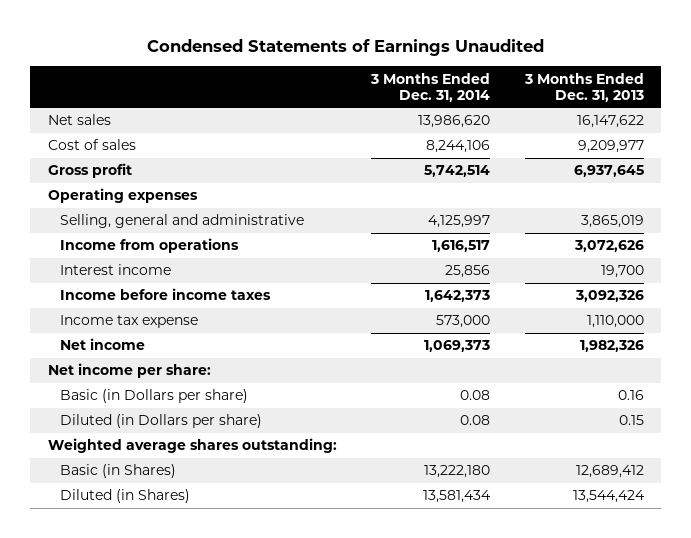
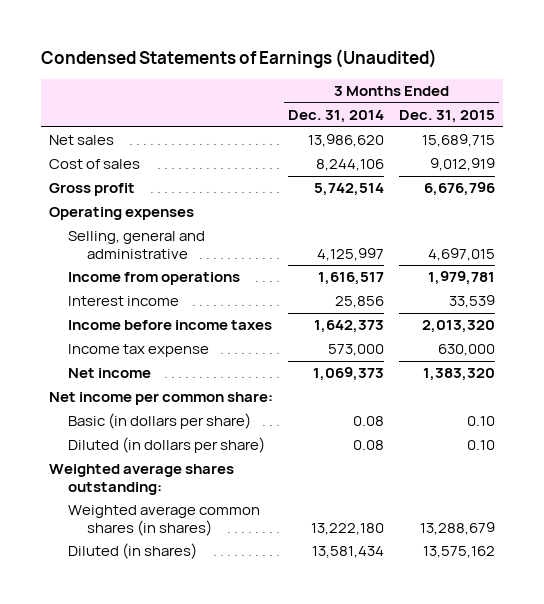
- Condensed Statements of Earnings Unaudited
+ Condensed Statements of Earnings (Unaudited)
- | 3 Months Ended Dec. 31, 2014 | 3 Months Ended Dec. 31, 2013
+ | 3 Months Ended Dec. 31, 2014 | 3 Months Ended Dec. 31, 2015
- Net income per share:
- Basic (in Dollars per share) | 0.08 | 0.16
- Diluted (in Dollars per share) | 0.08 | 0.15
+ Net income per common share:
+ Basic (in dollars per share) | 0.08 | 0.10
+ Diluted (in dollars per share) | 0.08 | 0.10
- Basic (in Shares) | 13,222,180 | 12,689,412
- Diluted (in Shares) | 13,581,434 | 13,544,424
+ Weighted average common shares (in shares) | 13,222,180 | 13,288,679
+ Diluted (in shares) | 13,581,434 | 13,575,162

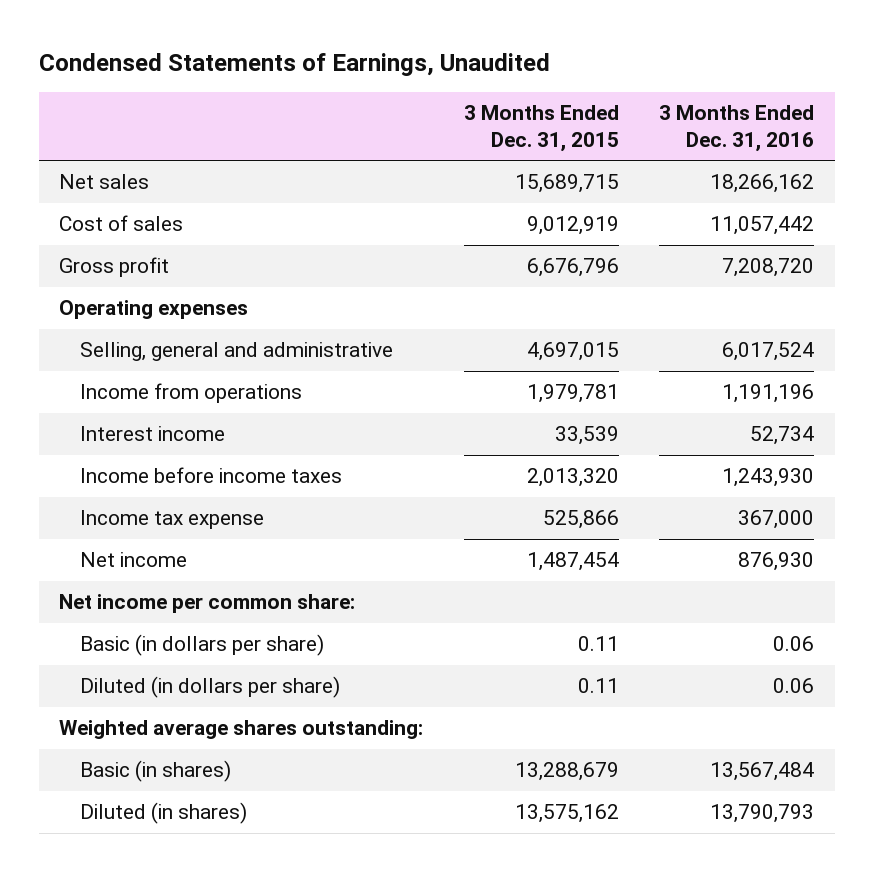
- Condensed Statements of Earnings (Unaudited)
+ Condensed Statements of Earnings, Unaudited
- | 3 Months Ended Dec. 31, 2014 | 3 Months Ended Dec. 31, 2015
+ | 3 Months Ended Dec. 31, 2015 | 3 Months Ended Dec. 31, 2016
- Income tax expense | 573,000 | 630,000
- Net income | 1,069,373 | 1,383,320
+ Income tax expense | 525,866 | 367,000
+ Net income | 1,487,454 | 876,930
- Basic (in dollars per share) | 0.08 | 0.10
- Diluted (in dollars per share) | 0.08 | 0.10
+ Basic (in dollars per share) | 0.11 | 0.06
+ Diluted (in dollars per share) | 0.11 | 0.06
- Weighted average common shares (in shares) | 13,222,180 | 13,288,679
+ Basic (in shares) | 13,288,679 | 13,567,484

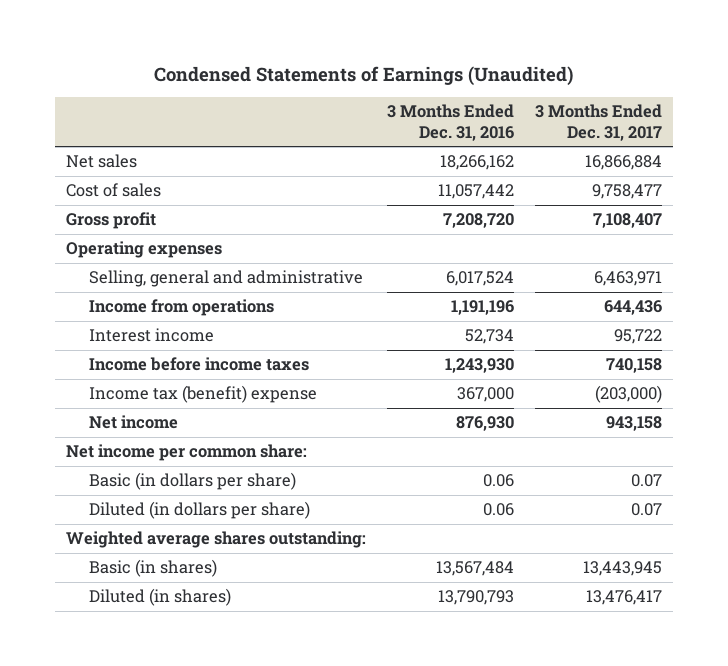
- Condensed Statements of Earnings, Unaudited
+ Condensed Statements of Earnings (Unaudited)
- | 3 Months Ended Dec. 31, 2015 | 3 Months Ended Dec. 31, 2016
+ | 3 Months Ended Dec. 31, 2016 | 3 Months Ended Dec. 31, 2017
- Income tax expense | 525,866 | 367,000
+ Income tax (benefit) expense | 367,000 | (203,000)

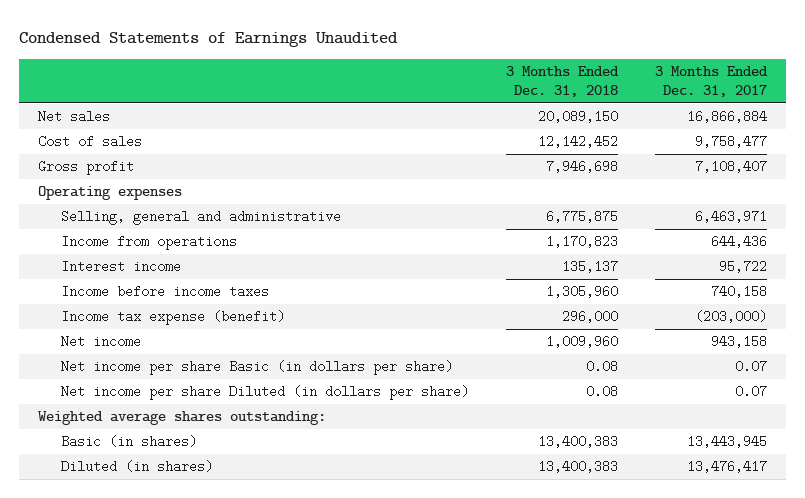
- Condensed Statements of Earnings (Unaudited)
+ Condensed Statements of Earnings Unaudited
- | 3 Months Ended Dec. 31, 2016 | 3 Months Ended Dec. 31, 2017
+ | 3 Months Ended Dec. 31, 2018 | 3 Months Ended Dec. 31, 2017
- Income tax (benefit) expense | 367,000 | (203,000)
+ Income tax expense (benefit) | 296,000 | (203,000)
- Net income per common share:
- Basic (in dollars per share) | 0.06 | 0.07
- Diluted (in dollars per share) | 0.06 | 0.07
+ Net income per share Basic (in dollars per share) | 0.08 | 0.07
+ Net income per share Diluted (in dollars per share) | 0.08 | 0.07

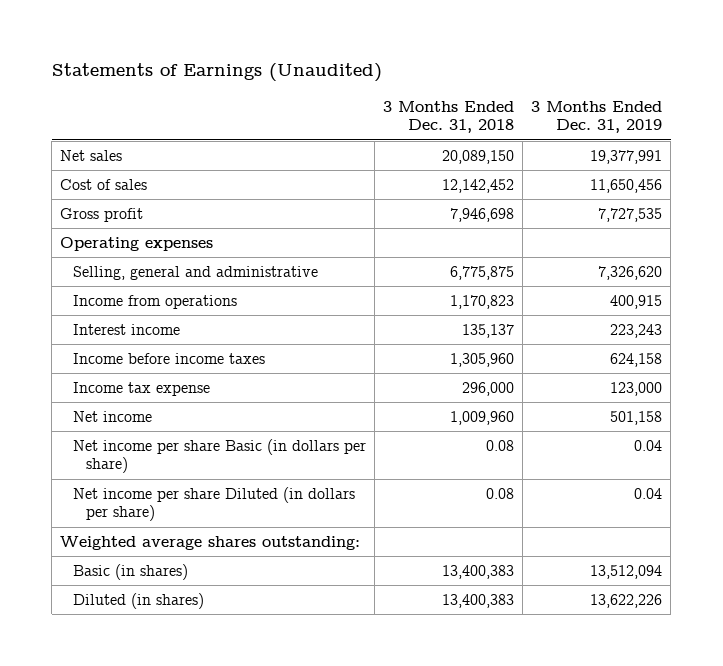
- Condensed Statements of Earnings Unaudited
+ Statements of Earnings (Unaudited)
- | 3 Months Ended Dec. 31, 2018 | 3 Months Ended Dec. 31, 2017
+ | 3 Months Ended Dec. 31, 2018 | 3 Months Ended Dec. 31, 2019
- Income tax expense (benefit) | 296,000 | (203,000)
+ Income tax expense | 296,000 | 123,000

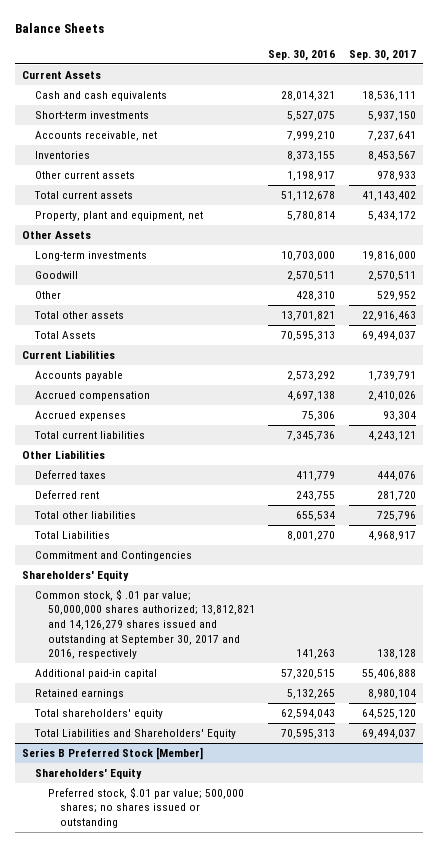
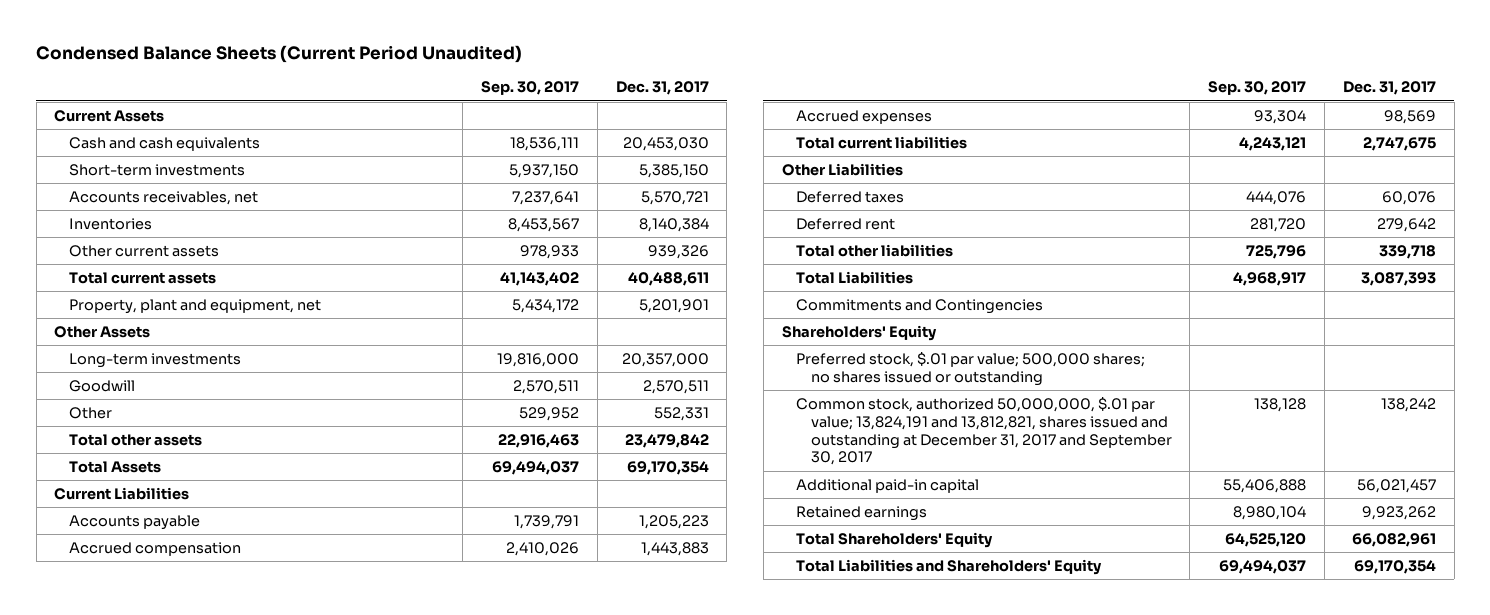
- Balance Sheets
+ Condensed Balance Sheets (Current Period Unaudited)
- | Sep. 30, 2016 | Sep. 30, 2017
+ | Sep. 30, 2017 | Dec. 31, 2017
- Accounts receivable, net | 7,999,210 | 7,237,641
+ Accounts receivables, net | 7,237,641 | 5,570,721
- Commitment and Contingencies
+ Commitments and Contingencies
- Common stock, $ .01 par value; 50,000,000 shares authorized; 13,812,821 and 14,126,279 shares issued and outstanding at September 30, 2017 and 2016, respectively | 141,263 | 138,128
+ Preferred stock, $.01 par value; 500,000 shares; no shares issued or outstanding
+ Common stock, authorized 50,000,000, $.01 par value; 13,824,191 and 13,812,821, shares issued and outstanding at December 31, 2017 and September 30, 2017 | 138,128 | 138,242
- Total shareholders' equity | 62,594,043 | 64,525,120
+ Total Shareholders' Equity | 64,525,120 | 66,082,961
- Series B Preferred Stock [Member]
- Shareholders' Equity
- Preferred stock, $.01 par value; 500,000 shares; no shares issued or outstanding

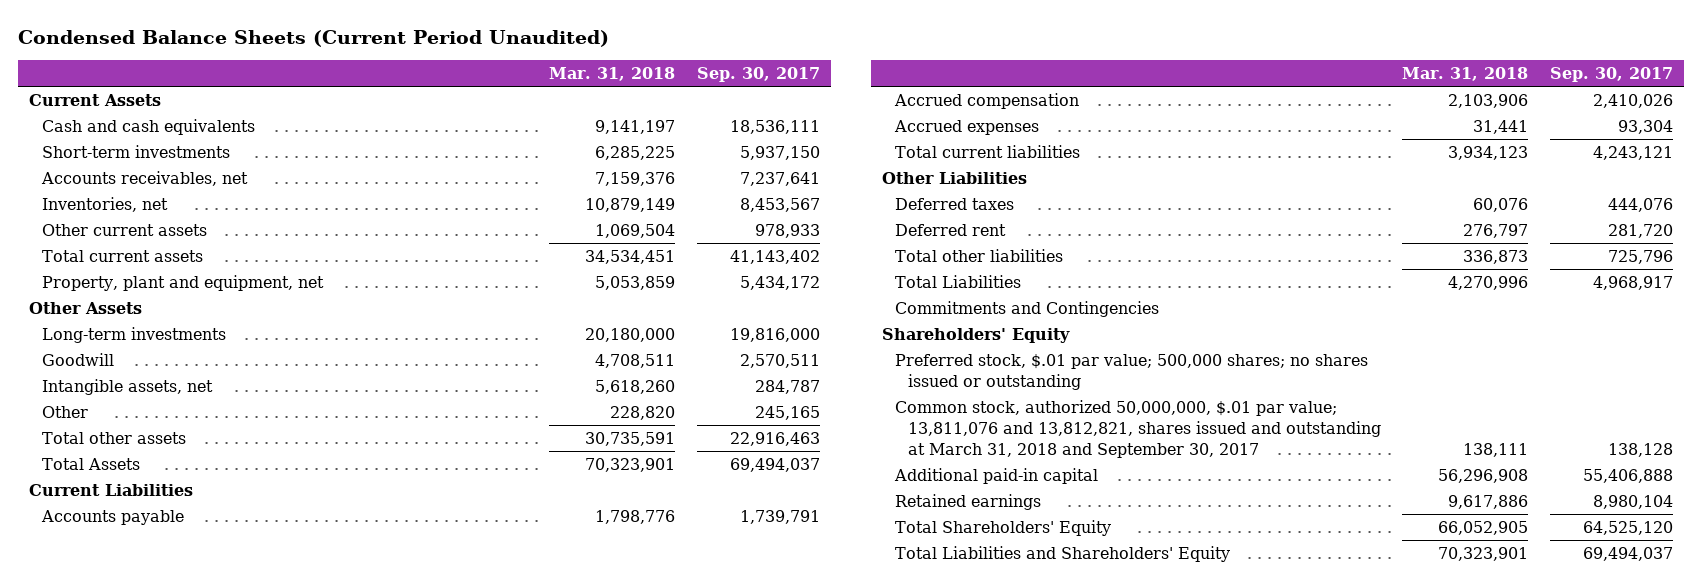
- | Sep. 30, 2017 | Dec. 31, 2017
+ | Mar. 31, 2018 | Sep. 30, 2017
- Inventories | 8,453,567 | 8,140,384
+ Inventories, net | 10,879,149 | 8,453,567
- Other | 529,952 | 552,331
+ Intangible assets, net | 5,618,260 | 284,787
+ Other | 228,820 | 245,165
- Common stock, authorized 50,000,000, $.01 par value; 13,824,191 and 13,812,821, shares issued and outstanding at December 31, 2017 and September 30, 2017 | 138,128 | 138,242
+ Common stock, authorized 50,000,000, $.01 par value; 13,811,076 and 13,812,821, shares issued and outstanding at March 31, 2018 and September 30, 2017 | 138,111 | 138,128

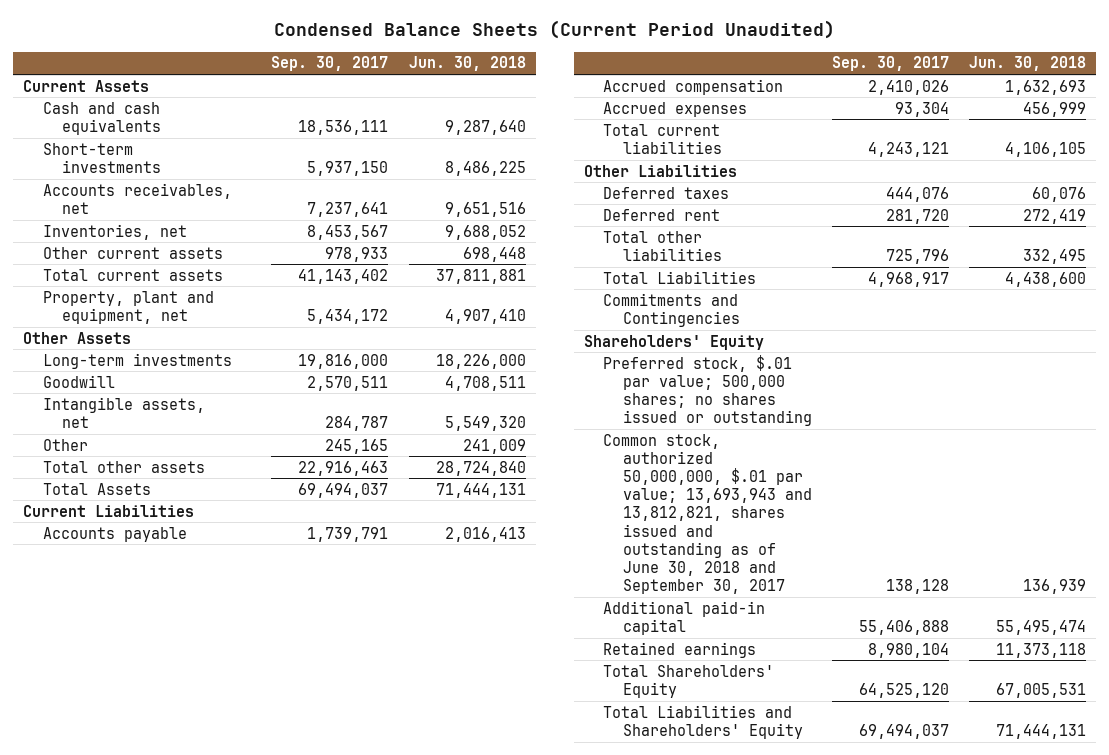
- | Mar. 31, 2018 | Sep. 30, 2017
+ | Sep. 30, 2017 | Jun. 30, 2018
- Common stock, authorized 50,000,000, $.01 par value; 13,811,076 and 13,812,821, shares issued and outstanding at March 31, 2018 and September 30, 2017 | 138,111 | 138,128
+ Common stock, authorized 50,000,000, $.01 par value; 13,693,943 and 13,812,821, shares issued and outstanding as of June 30, 2018 and September 30, 2017 | 138,128 | 136,939

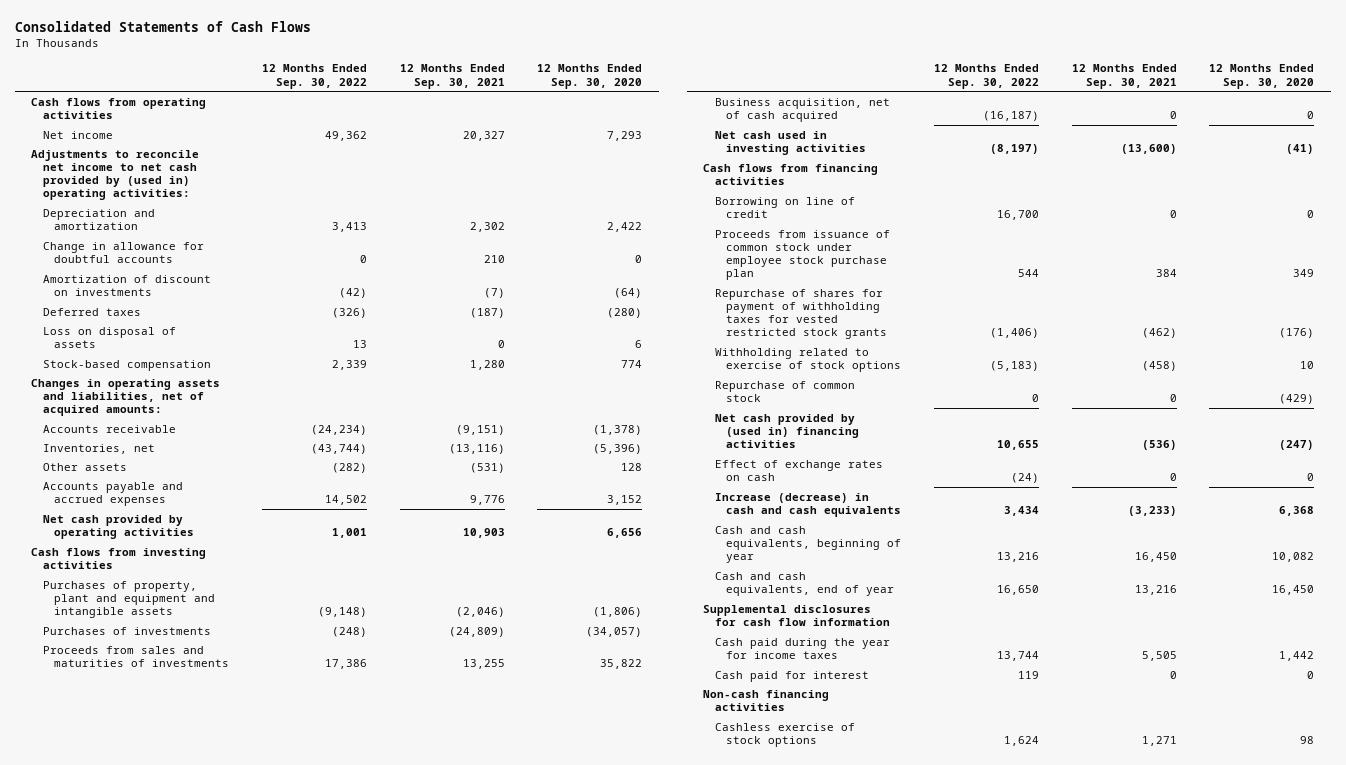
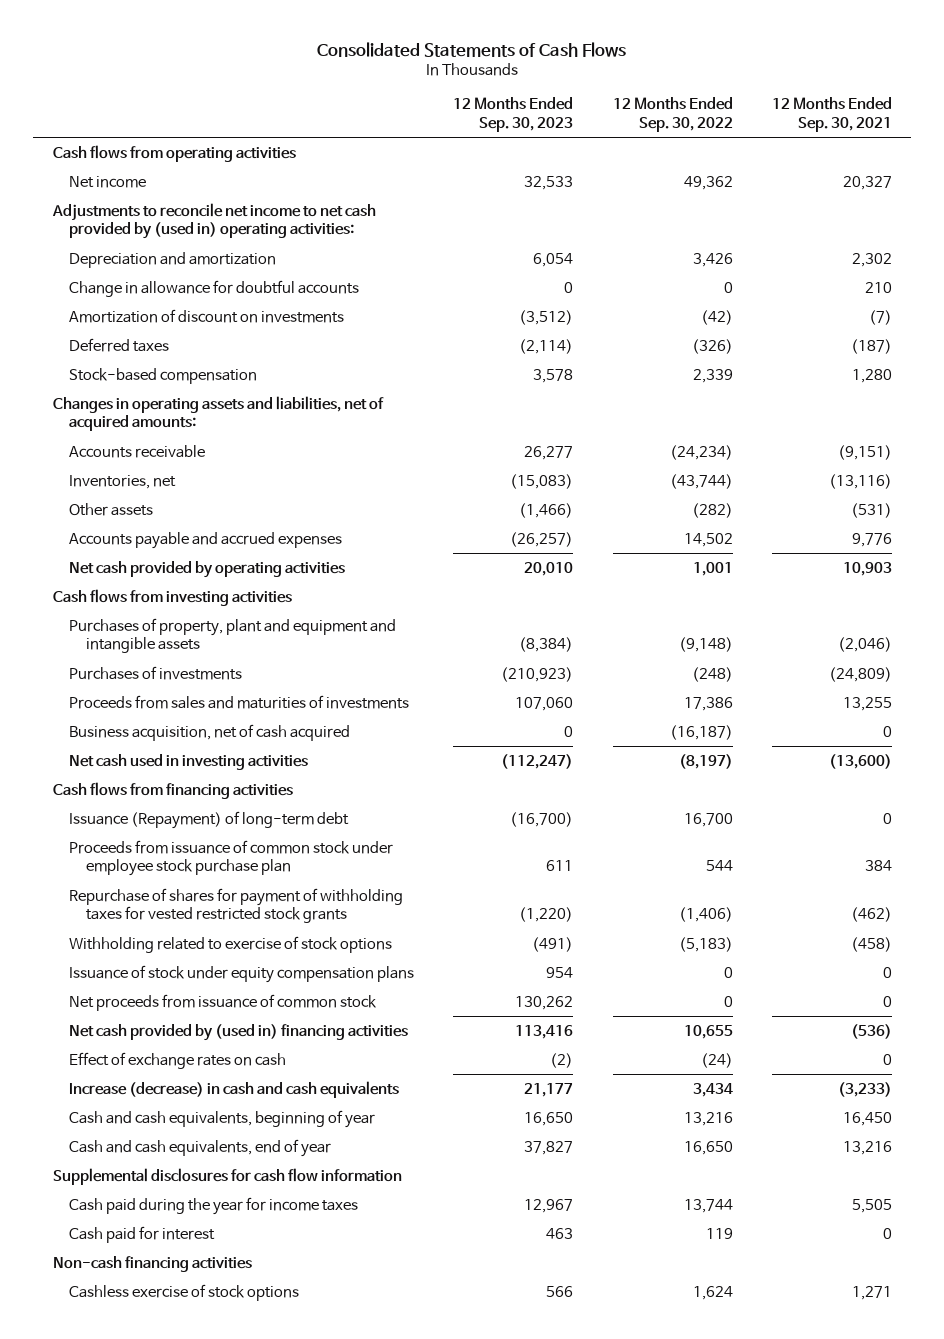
- | 12 Months Ended Sep. 30, 2022 | 12 Months Ended Sep. 30, 2021 | 12 Months Ended Sep. 30, 2020
+ | 12 Months Ended Sep. 30, 2023 | 12 Months Ended Sep. 30, 2022 | 12 Months Ended Sep. 30, 2021
- Depreciation and amortization | 3,413 | 2,302 | 2,422
+ Depreciation and amortization | 6,054 | 3,426 | 2,302
- Loss on disposal of assets | 13 | 0 | 6
- Borrowing on line of credit | 16,700 | 0 | 0
+ Issuance (Repayment) of long-term debt | (16,700) | 16,700 | 0
- Repurchase of common stock | 0 | 0 | (429)
+ Issuance of stock under equity compensation plans | 954 | 0 | 0
+ Net proceeds from issuance of common stock | 130,262 | 0 | 0

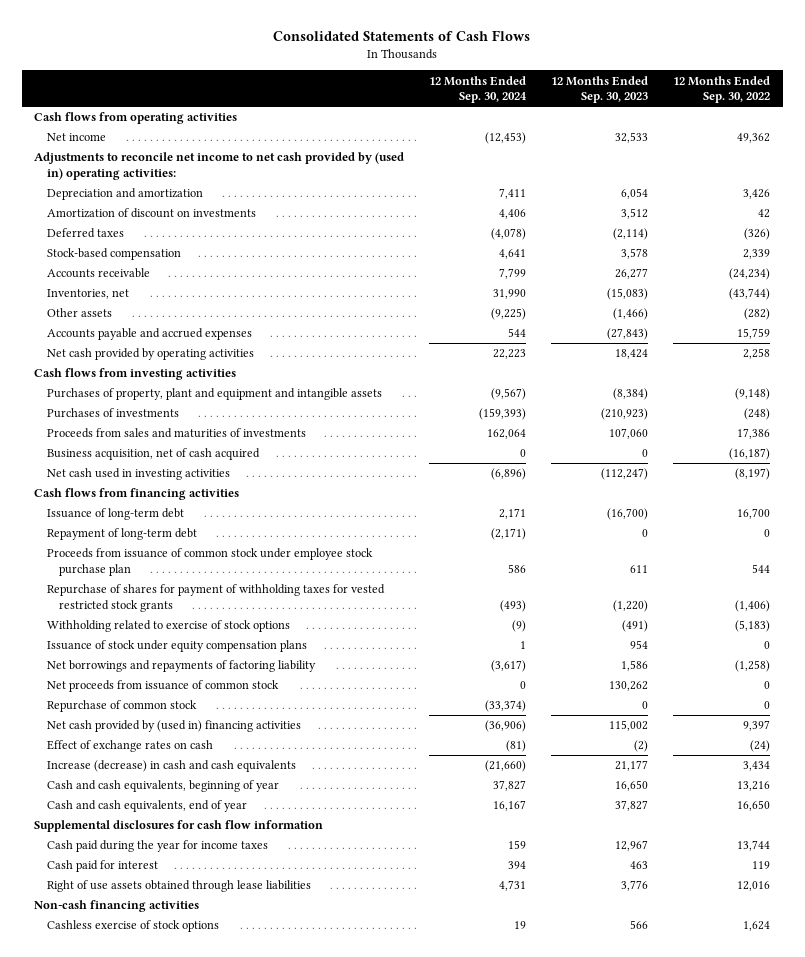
- | 12 Months Ended Sep. 30, 2023 | 12 Months Ended Sep. 30, 2022 | 12 Months Ended Sep. 30, 2021
+ | 12 Months Ended Sep. 30, 2024 | 12 Months Ended Sep. 30, 2023 | 12 Months Ended Sep. 30, 2022
- Change in allowance for doubtful accounts | 0 | 0 | 210
- Amortization of discount on investments | (3,512) | (42) | (7)
+ Amortization of discount on investments | 4,406 | 3,512 | 42
- Changes in operating assets and liabilities, net of acquired amounts:
- Accounts payable and accrued expenses | (26,257) | 14,502 | 9,776
- Net cash provided by operating activities | 20,010 | 1,001 | 10,903
+ Accounts payable and accrued expenses | 544 | (27,843) | 15,759
+ Net cash provided by operating activities | 22,223 | 18,424 | 2,258
- Issuance (Repayment) of long-term debt | (16,700) | 16,700 | 0
+ Issuance of long-term debt | 2,171 | (16,700) | 16,700
+ Repayment of long-term debt | (2,171) | 0 | 0
+ Net borrowings and repayments of factoring liability | (3,617) | 1,586 | (1,258)
- Net cash provided by (used in) financing activities | 113,416 | 10,655 | (536)
+ Repurchase of common stock | (33,374) | 0 | 0
+ Net cash provided by (used in) financing activities | (36,906) | 115,002 | 9,397
+ Right of use assets obtained through lease liabilities | 4,731 | 3,776 | 12,016

